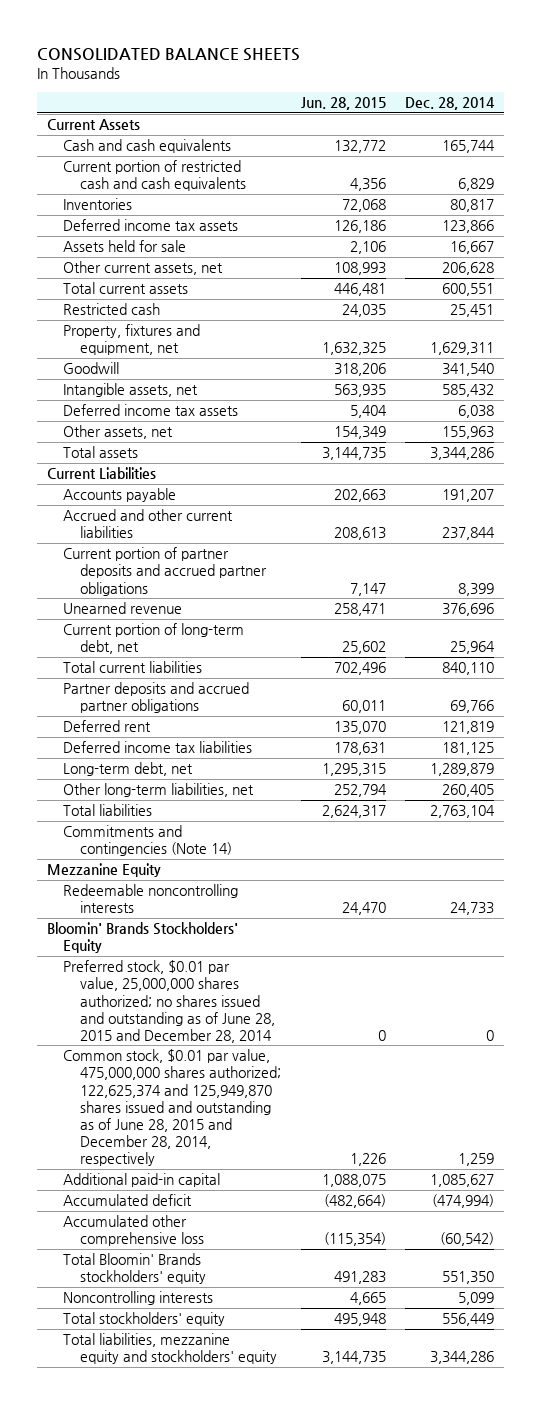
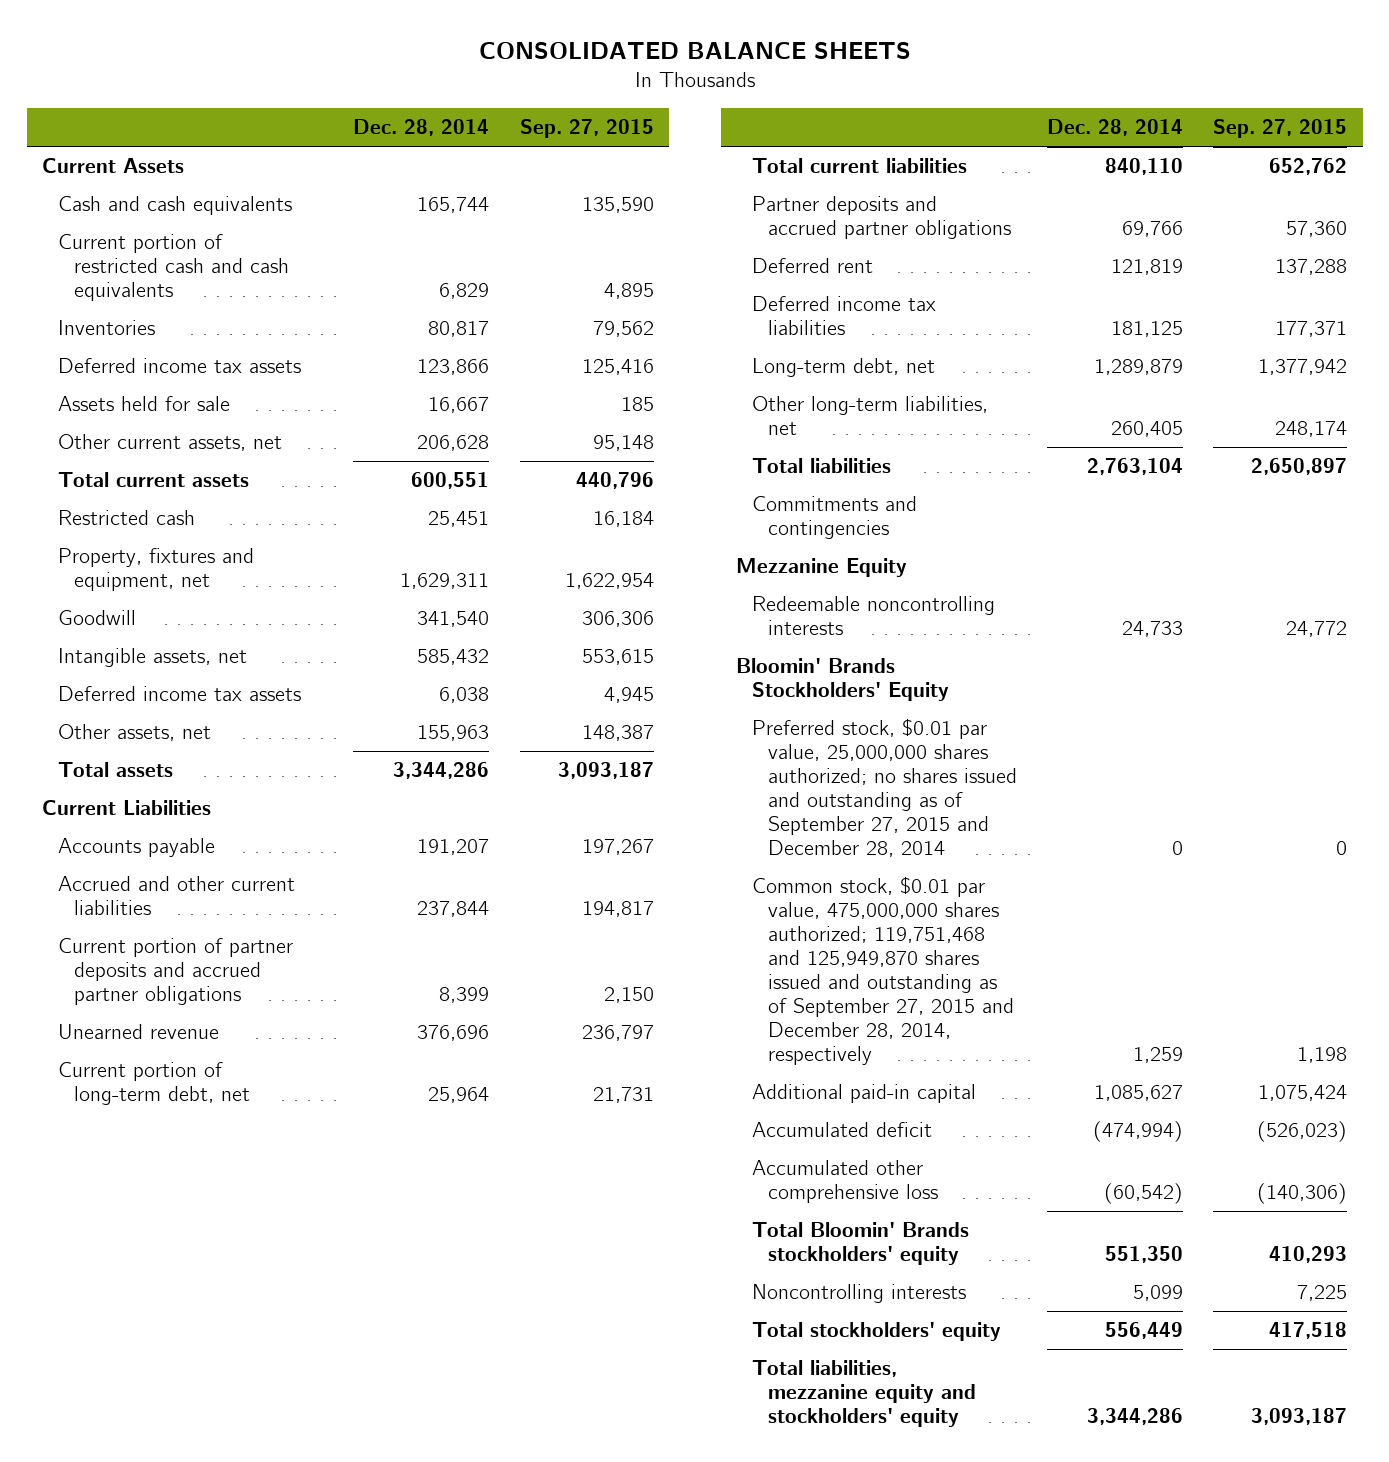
- | Jun. 28, 2015 | Dec. 28, 2014
+ | Dec. 28, 2014 | Sep. 27, 2015
- Commitments and contingencies (Note 14)
+ Commitments and contingencies
- Preferred stock, $0.01 par value, 25,000,000 shares authorized; no shares issued and outstanding as of June 28, 2015 and December 28, 2014 | 0 | 0
- Common stock, $0.01 par value, 475,000,000 shares authorized; 122,625,374 and 125,949,870 shares issued and outstanding as of June 28, 2015 and December 28, 2014, respectively | 1,226 | 1,259
+ Preferred stock, $0.01 par value, 25,000,000 shares authorized; no shares issued and outstanding as of September 27, 2015 and December 28, 2014 | 0 | 0
+ Common stock, $0.01 par value, 475,000,000 shares authorized; 119,751,468 and 125,949,870 shares issued and outstanding as of September 27, 2015 and December 28, 2014, respectively | 1,259 | 1,198

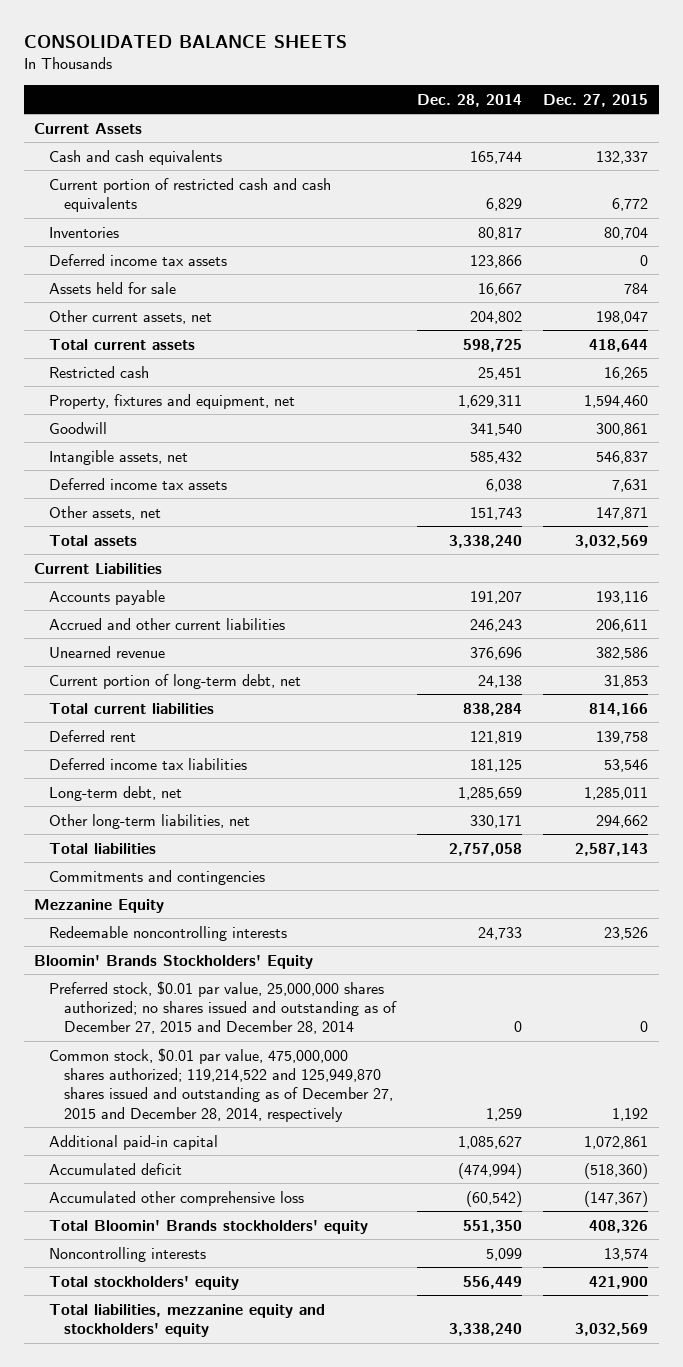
- | Dec. 28, 2014 | Sep. 27, 2015
+ | Dec. 28, 2014 | Dec. 27, 2015
- Other current assets, net | 206,628 | 95,148
- Total current assets | 600,551 | 440,796
+ Other current assets, net | 204,802 | 198,047
+ Total current assets | 598,725 | 418,644
- Other assets, net | 155,963 | 148,387
- Total assets | 3,344,286 | 3,093,187
+ Other assets, net | 151,743 | 147,871
+ Total assets | 3,338,240 | 3,032,569
- Accrued and other current liabilities | 237,844 | 194,817
- Current portion of partner deposits and accrued partner obligations | 8,399 | 2,150
+ Accrued and other current liabilities | 246,243 | 206,611
- Current portion of long-term debt, net | 25,964 | 21,731
- Total current liabilities | 840,110 | 652,762
- Partner deposits and accrued partner obligations | 69,766 | 57,360
+ Current portion of long-term debt, net | 24,138 | 31,853
+ Total current liabilities | 838,284 | 814,166
- Long-term debt, net | 1,289,879 | 1,377,942
- Other long-term liabilities, net | 260,405 | 248,174
- Total liabilities | 2,763,104 | 2,650,897
+ Long-term debt, net | 1,285,659 | 1,285,011
+ Other long-term liabilities, net | 330,171 | 294,662
+ Total liabilities | 2,757,058 | 2,587,143
- Preferred stock, $0.01 par value, 25,000,000 shares authorized; no shares issued and outstanding as of September 27, 2015 and December 28, 2014 | 0 | 0
- Common stock, $0.01 par value, 475,000,000 shares authorized; 119,751,468 and 125,949,870 shares issued and outstanding as of September 27, 2015 and December 28, 2014, respectively | 1,259 | 1,198
+ Preferred stock, $0.01 par value, 25,000,000 shares authorized; no shares issued and outstanding as of December 27, 2015 and December 28, 2014 | 0 | 0
+ Common stock, $0.01 par value, 475,000,000 shares authorized; 119,214,522 and 125,949,870 shares issued and outstanding as of December 27, 2015 and December 28, 2014, respectively | 1,259 | 1,192
- Total liabilities, mezzanine equity and stockholders' equity | 3,344,286 | 3,093,187
+ Total liabilities, mezzanine equity and stockholders' equity | 3,338,240 | 3,032,569

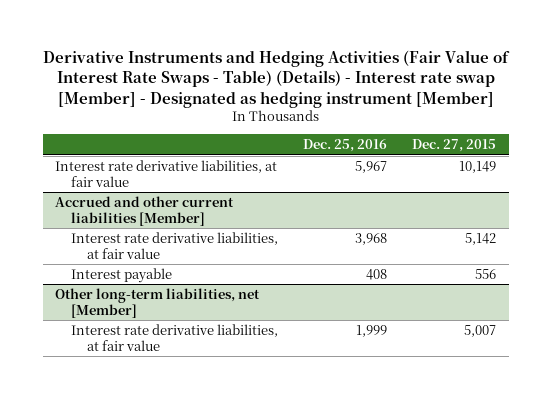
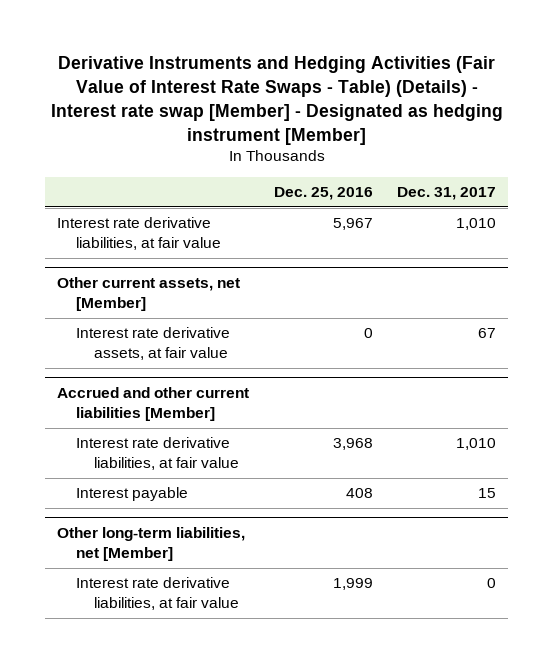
- | Dec. 25, 2016 | Dec. 27, 2015
+ | Dec. 25, 2016 | Dec. 31, 2017
+ Other current assets, net [Member]
+ Interest rate derivative assets, at fair value | 0 | 67

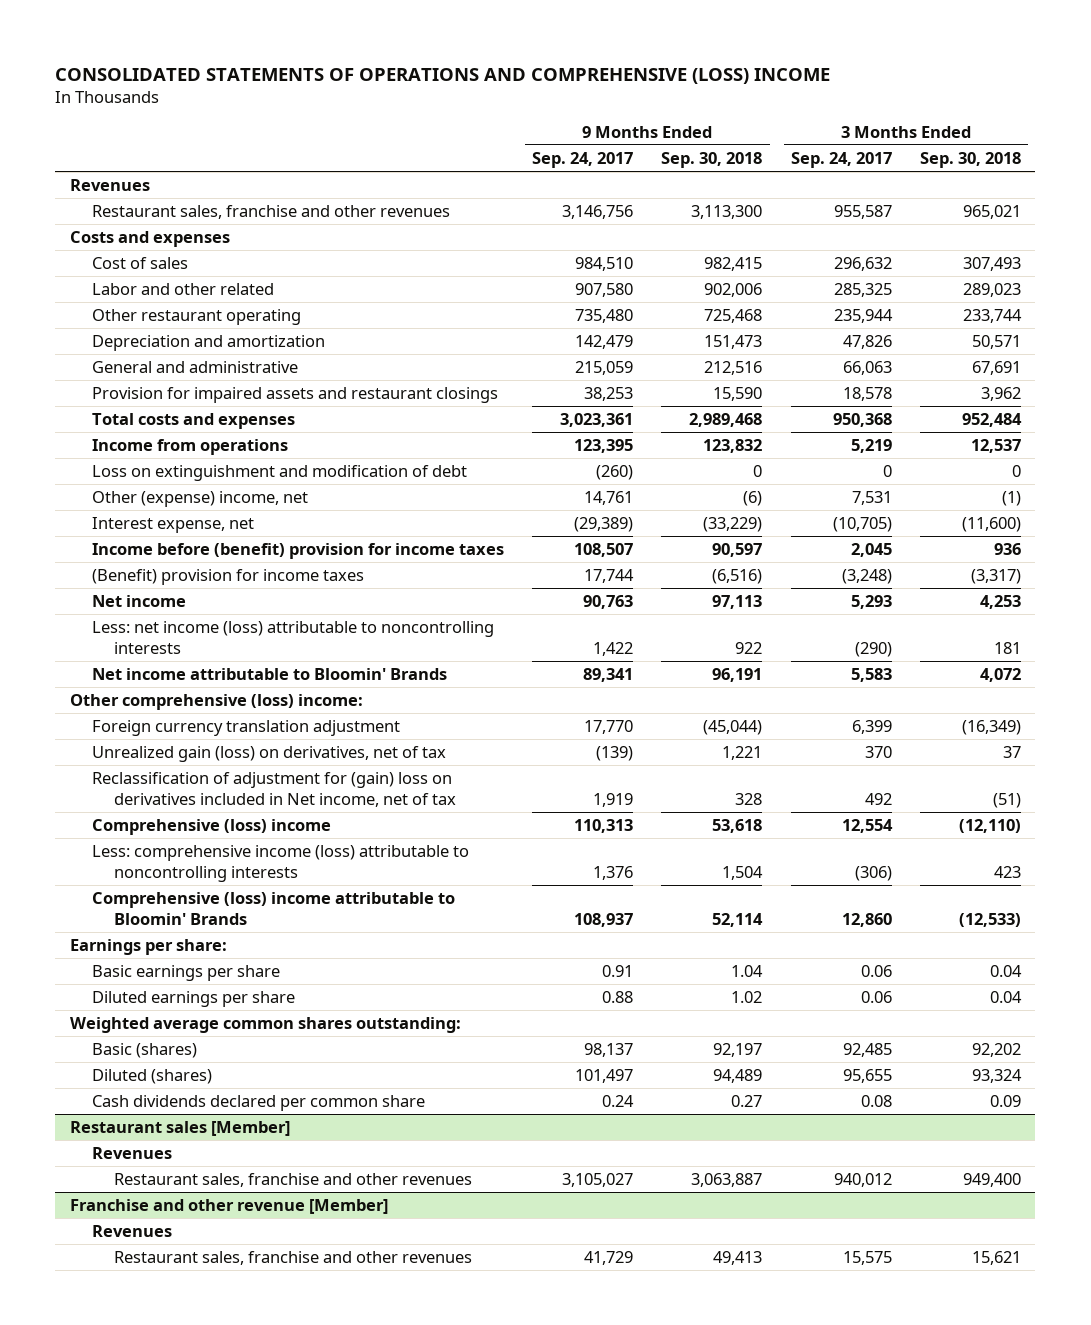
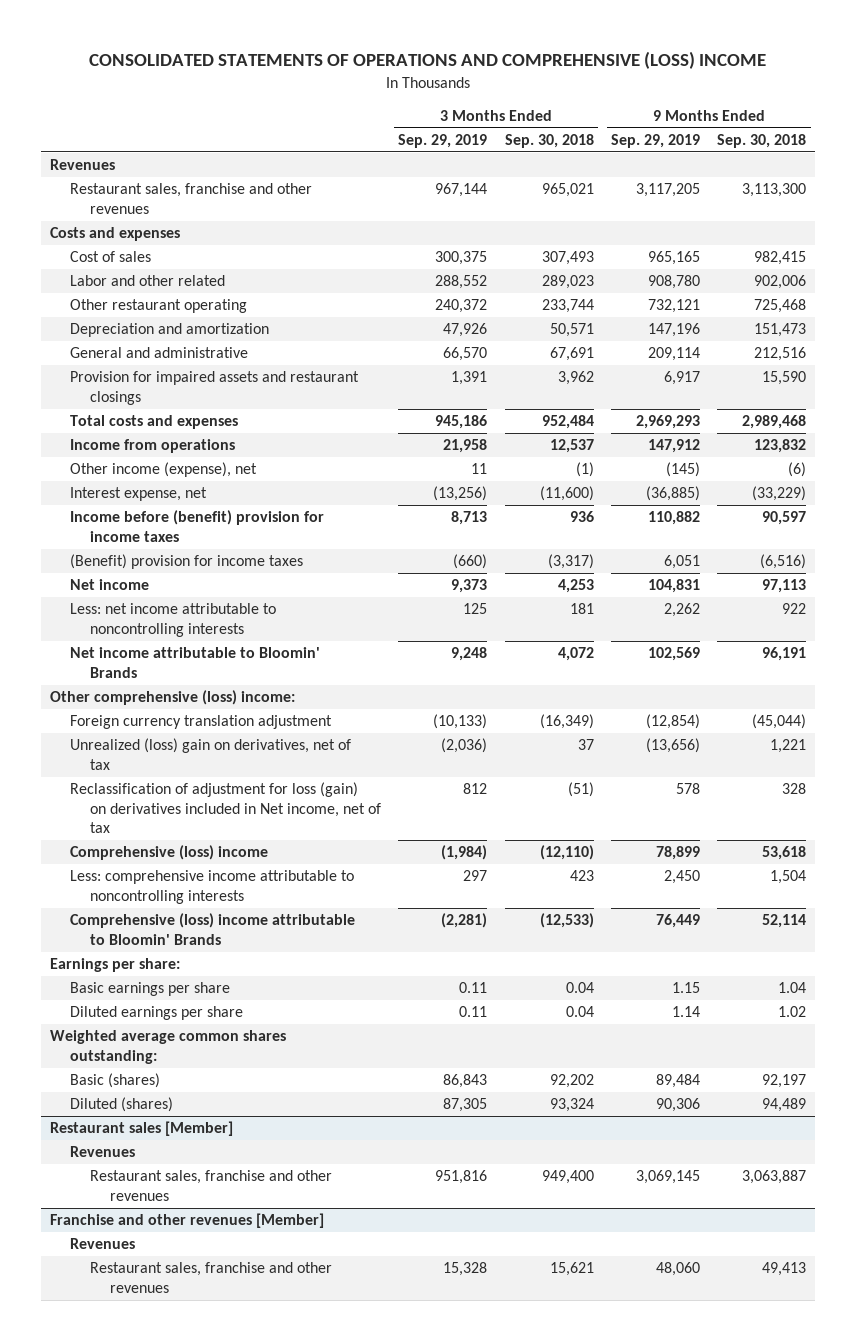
- | 9 Months Ended Sep. 24, 2017 | 9 Months Ended Sep. 30, 2018 | 3 Months Ended Sep. 24, 2017 | 3 Months Ended Sep. 30, 2018
+ | 3 Months Ended Sep. 29, 2019 | 3 Months Ended Sep. 30, 2018 | 9 Months Ended Sep. 29, 2019 | 9 Months Ended Sep. 30, 2018
- Loss on extinguishment and modification of debt | (260) | 0 | 0 | 0
- Other (expense) income, net | 14,761 | (6) | 7,531 | (1)
+ Other income (expense), net | 11 | (1) | (145) | (6)
- Less: net income (loss) attributable to noncontrolling interests | 1,422 | 922 | (290) | 181
+ Less: net income attributable to noncontrolling interests | 125 | 181 | 2,262 | 922
- Unrealized gain (loss) on derivatives, net of tax | (139) | 1,221 | 370 | 37
- Reclassification of adjustment for (gain) loss on derivatives included in Net income, net of tax | 1,919 | 328 | 492 | (51)
+ Unrealized (loss) gain on derivatives, net of tax | (2,036) | 37 | (13,656) | 1,221
+ Reclassification of adjustment for loss (gain) on derivatives included in Net income, net of tax | 812 | (51) | 578 | 328
- Less: comprehensive income (loss) attributable to noncontrolling interests | 1,376 | 1,504 | (306) | 423
+ Less: comprehensive income attributable to noncontrolling interests | 297 | 423 | 2,450 | 1,504
- Cash dividends declared per common share | 0.24 | 0.27 | 0.08 | 0.09
- Franchise and other revenue [Member]
+ Franchise and other revenues [Member]

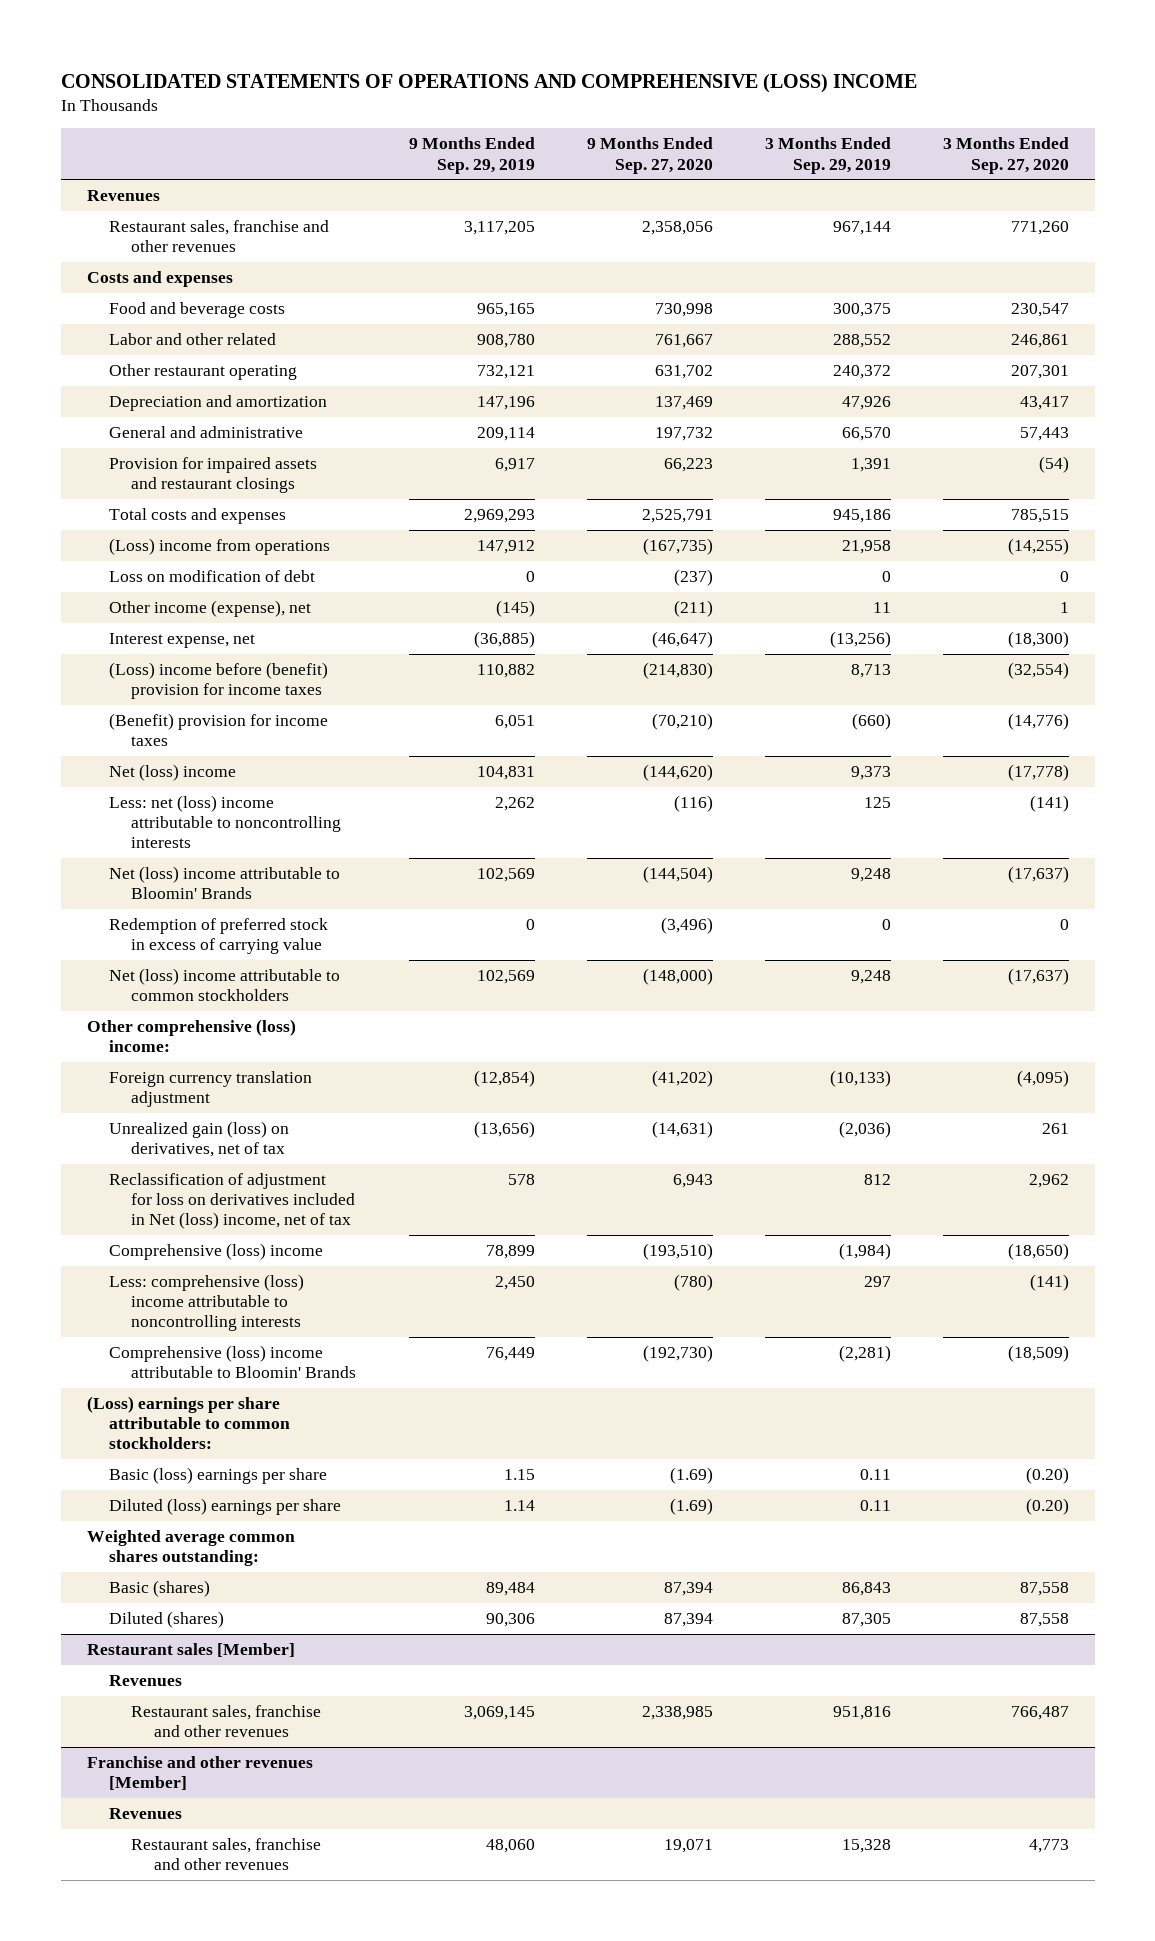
- | 3 Months Ended Sep. 29, 2019 | 3 Months Ended Sep. 30, 2018 | 9 Months Ended Sep. 29, 2019 | 9 Months Ended Sep. 30, 2018
+ | 9 Months Ended Sep. 29, 2019 | 9 Months Ended Sep. 27, 2020 | 3 Months Ended Sep. 29, 2019 | 3 Months Ended Sep. 27, 2020
- Cost of sales | 300,375 | 307,493 | 965,165 | 982,415
+ Food and beverage costs | 965,165 | 730,998 | 300,375 | 230,547
- Income from operations | 21,958 | 12,537 | 147,912 | 123,832
+ (Loss) income from operations | 147,912 | (167,735) | 21,958 | (14,255)
+ Loss on modification of debt | 0 | (237) | 0 | 0
- Income before (benefit) provision for income taxes | 8,713 | 936 | 110,882 | 90,597
+ (Loss) income before (benefit) provision for income taxes | 110,882 | (214,830) | 8,713 | (32,554)
- Net income | 9,373 | 4,253 | 104,831 | 97,113
- Less: net income attributable to noncontrolling interests | 125 | 181 | 2,262 | 922
- Net income attributable to Bloomin' Brands | 9,248 | 4,072 | 102,569 | 96,191
+ Net (loss) income | 104,831 | (144,620) | 9,373 | (17,778)
+ Less: net (loss) income attributable to noncontrolling interests | 2,262 | (116) | 125 | (141)
+ Net (loss) income attributable to Bloomin' Brands | 102,569 | (144,504) | 9,248 | (17,637)
+ Redemption of preferred stock in excess of carrying value | 0 | (3,496) | 0 | 0
+ Net (loss) income attributable to common stockholders | 102,569 | (148,000) | 9,248 | (17,637)
- Unrealized (loss) gain on derivatives, net of tax | (2,036) | 37 | (13,656) | 1,221
- Reclassification of adjustment for loss (gain) on derivatives included in Net income, net of tax | 812 | (51) | 578 | 328
+ Unrealized gain (loss) on derivatives, net of tax | (13,656) | (14,631) | (2,036) | 261
+ Reclassification of adjustment for loss on derivatives included in Net (loss) income, net of tax | 578 | 6,943 | 812 | 2,962
- Less: comprehensive income attributable to noncontrolling interests | 297 | 423 | 2,450 | 1,504
+ Less: comprehensive (loss) income attributable to noncontrolling interests | 2,450 | (780) | 297 | (141)
- Earnings per share:
- Basic earnings per share | 0.11 | 0.04 | 1.15 | 1.04
- Diluted earnings per share | 0.11 | 0.04 | 1.14 | 1.02
+ (Loss) earnings per share attributable to common stockholders:
+ Basic (loss) earnings per share | 1.15 | (1.69) | 0.11 | (0.20)
+ Diluted (loss) earnings per share | 1.14 | (1.69) | 0.11 | (0.20)

